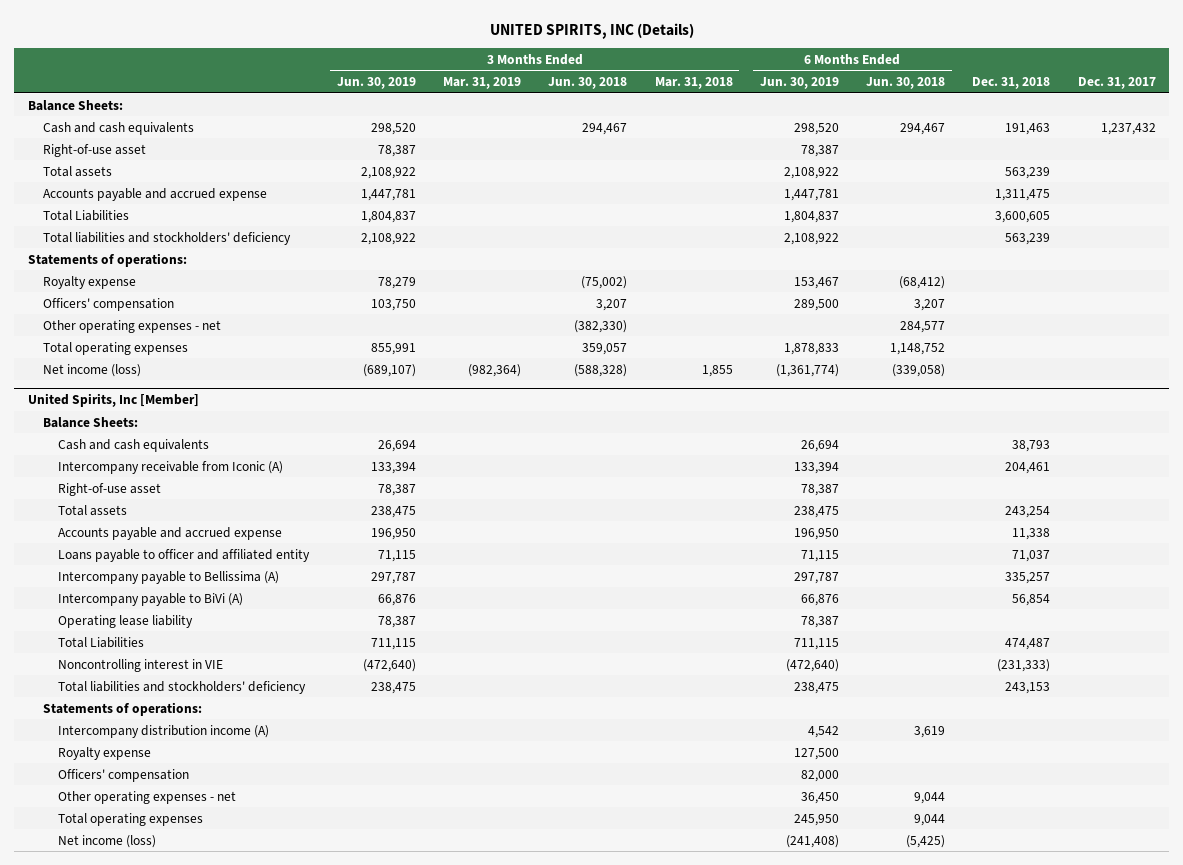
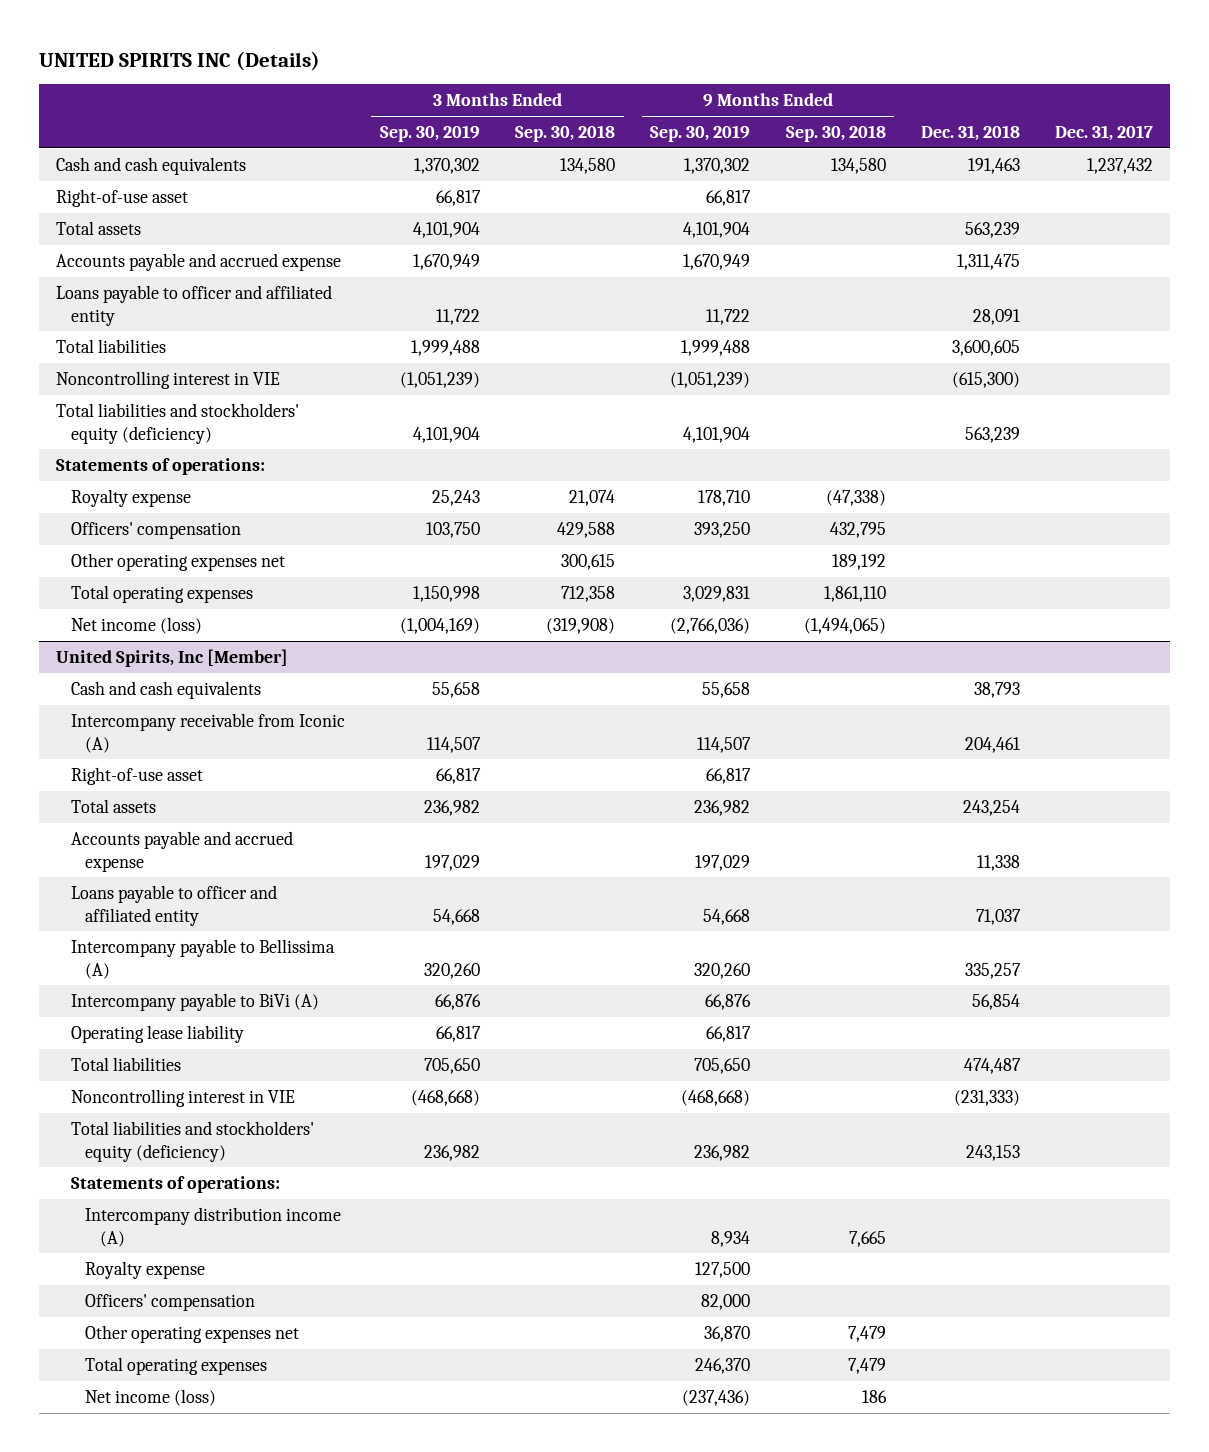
- UNITED SPIRITS, INC (Details)
+ UNITED SPIRITS INC (Details)
- | 3 Months Ended Jun. 30, 2019 | 3 Months Ended Mar. 31, 2019 | 3 Months Ended Jun. 30, 2018 | 3 Months Ended Mar. 31, 2018 | 6 Months Ended Jun. 30, 2019 | 6 Months Ended Jun. 30, 2018 | Dec. 31, 2018 | Dec. 31, 2017
+ | 3 Months Ended Sep. 30, 2019 | 3 Months Ended Sep. 30, 2018 | 9 Months Ended Sep. 30, 2019 | 9 Months Ended Sep. 30, 2018 | Dec. 31, 2018 | Dec. 31, 2017
- Balance Sheets:
- Total Liabilities | 1,804,837 | | | | 1,804,837 | | 3,600,605 |
- Total liabilities and stockholders' deficiency | 2,108,922 | | | | 2,108,922 | | 563,239 |
+ Loans payable to officer and affiliated entity | 11,722 | | 11,722 | | 28,091 |
+ Total liabilities | 1,999,488 | | 1,999,488 | | 3,600,605 |
+ Noncontrolling interest in VIE | (1,051,239) | | (1,051,239) | | (615,300) |
+ Total liabilities and stockholders' equity (deficiency) | 4,101,904 | | 4,101,904 | | 563,239 |
- Other operating expenses - net | | | (382,330) | | | 284,577 | |
+ Other operating expenses net | | 300,615 | | 189,192 | |
@ United Spirits, Inc [Member]
- Balance Sheets:
- Total Liabilities | 711,115 | | | | 711,115 | | 474,487 |
+ Total liabilities | 705,650 | | 705,650 | | 474,487 |
- Total liabilities and stockholders' deficiency | 238,475 | | | | 238,475 | | 243,153 |
+ Total liabilities and stockholders' equity (deficiency) | 236,982 | | 236,982 | | 243,153 |
- Other operating expenses - net | | | | | 36,450 | 9,044 | |
+ Other operating expenses net | | | 36,870 | 7,479 | |

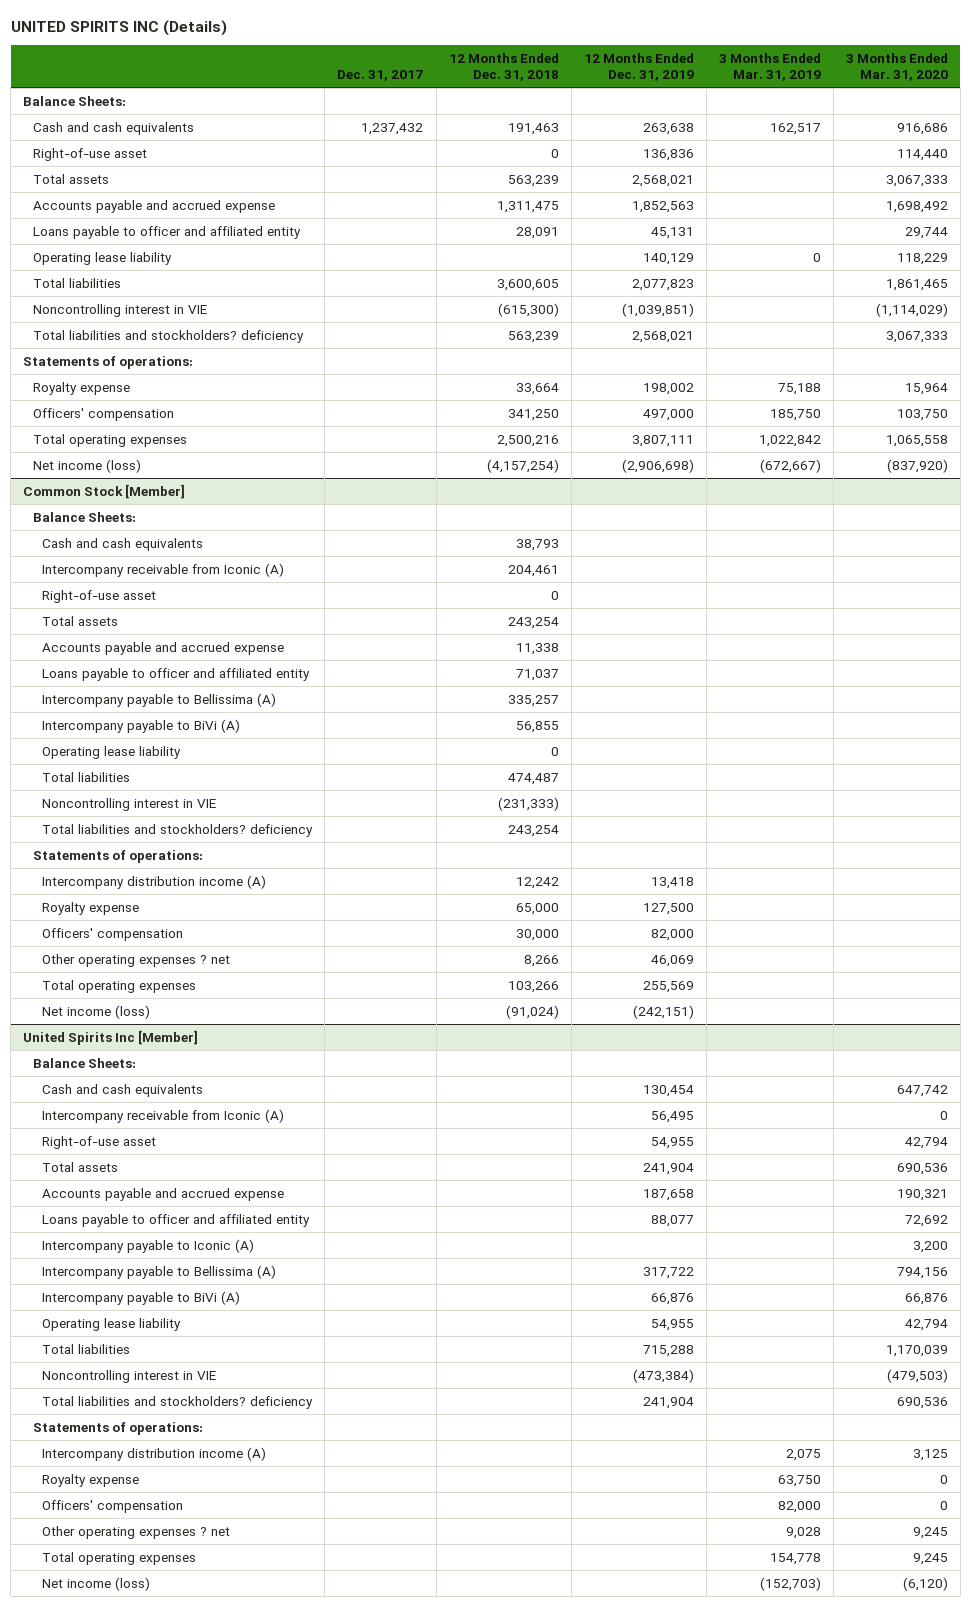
- | 3 Months Ended Sep. 30, 2019 | 3 Months Ended Sep. 30, 2018 | 9 Months Ended Sep. 30, 2019 | 9 Months Ended Sep. 30, 2018 | Dec. 31, 2018 | Dec. 31, 2017
+ | Dec. 31, 2017 | 12 Months Ended Dec. 31, 2018 | 12 Months Ended Dec. 31, 2019 | 3 Months Ended Mar. 31, 2019 | 3 Months Ended Mar. 31, 2020
+ Balance Sheets:
+ Operating lease liability | | | 140,129 | 0 | 118,229
- Total liabilities and stockholders' equity (deficiency) | 4,101,904 | | 4,101,904 | | 563,239 |
+ Total liabilities and stockholders? deficiency | | 563,239 | 2,568,021 | | 3,067,333
- Other operating expenses net | | 300,615 | | 189,192 | |
- United Spirits, Inc [Member]
+ Common Stock [Member]
+ Balance Sheets:
+ Cash and cash equivalents | | 38,793 | | |
+ Intercompany receivable from Iconic (A) | | 204,461 | | |
+ Right-of-use asset | | 0 | | |
+ Total assets | | 243,254 | | |
+ Accounts payable and accrued expense | | 11,338 | | |
+ Loans payable to officer and affiliated entity | | 71,037 | | |
+ Intercompany payable to Bellissima (A) | | 335,257 | | |
+ Intercompany payable to BiVi (A) | | 56,855 | | |
+ Operating lease liability | | 0 | | |
+ Total liabilities | | 474,487 | | |
+ Noncontrolling interest in VIE | | (231,333) | | |
+ Total liabilities and stockholders? deficiency | | 243,254 | | |
+ Statements of operations:
+ Intercompany distribution income (A) | | 12,242 | 13,418 | |
+ Royalty expense | | 65,000 | 127,500 | |
+ Officers' compensation | | 30,000 | 82,000 | |
+ Other operating expenses ? net | | 8,266 | 46,069 | |
+ Total operating expenses | | 103,266 | 255,569 | |
+ Net income (loss) | | (91,024) | (242,151) | |
+ United Spirits Inc [Member]
+ Balance Sheets:
+ Intercompany payable to Iconic (A) | | | | | 3,200
- Total liabilities and stockholders' equity (deficiency) | 236,982 | | 236,982 | | 243,153 |
+ Total liabilities and stockholders? deficiency | | | 241,904 | | 690,536
- Other operating expenses net | | | 36,870 | 7,479 | |
+ Other operating expenses ? net | | | | 9,028 | 9,245

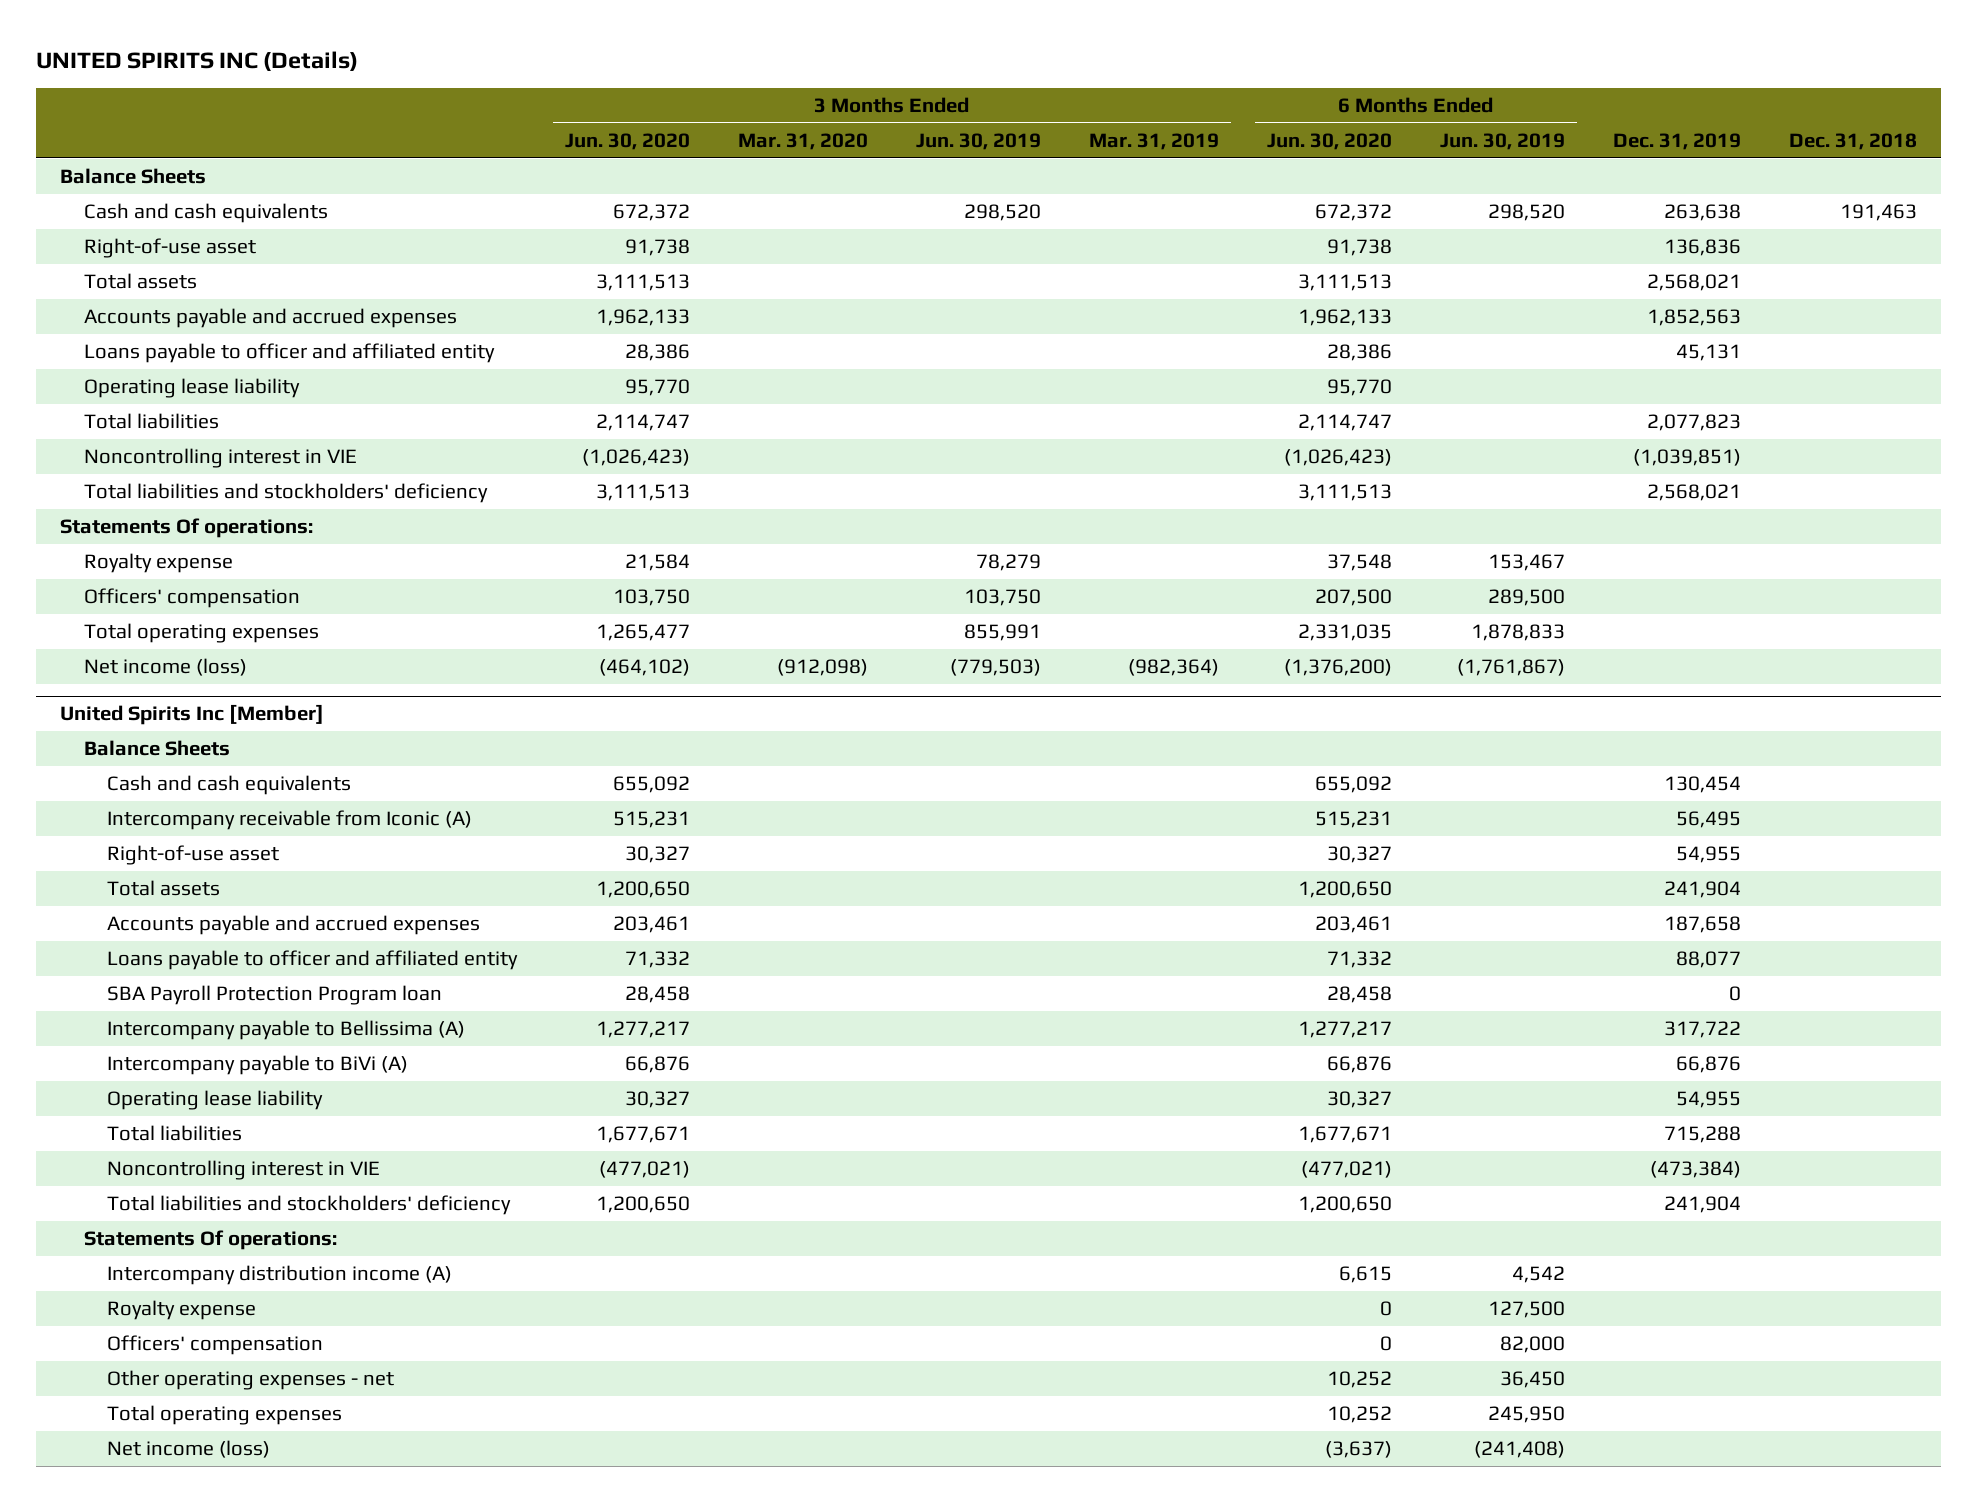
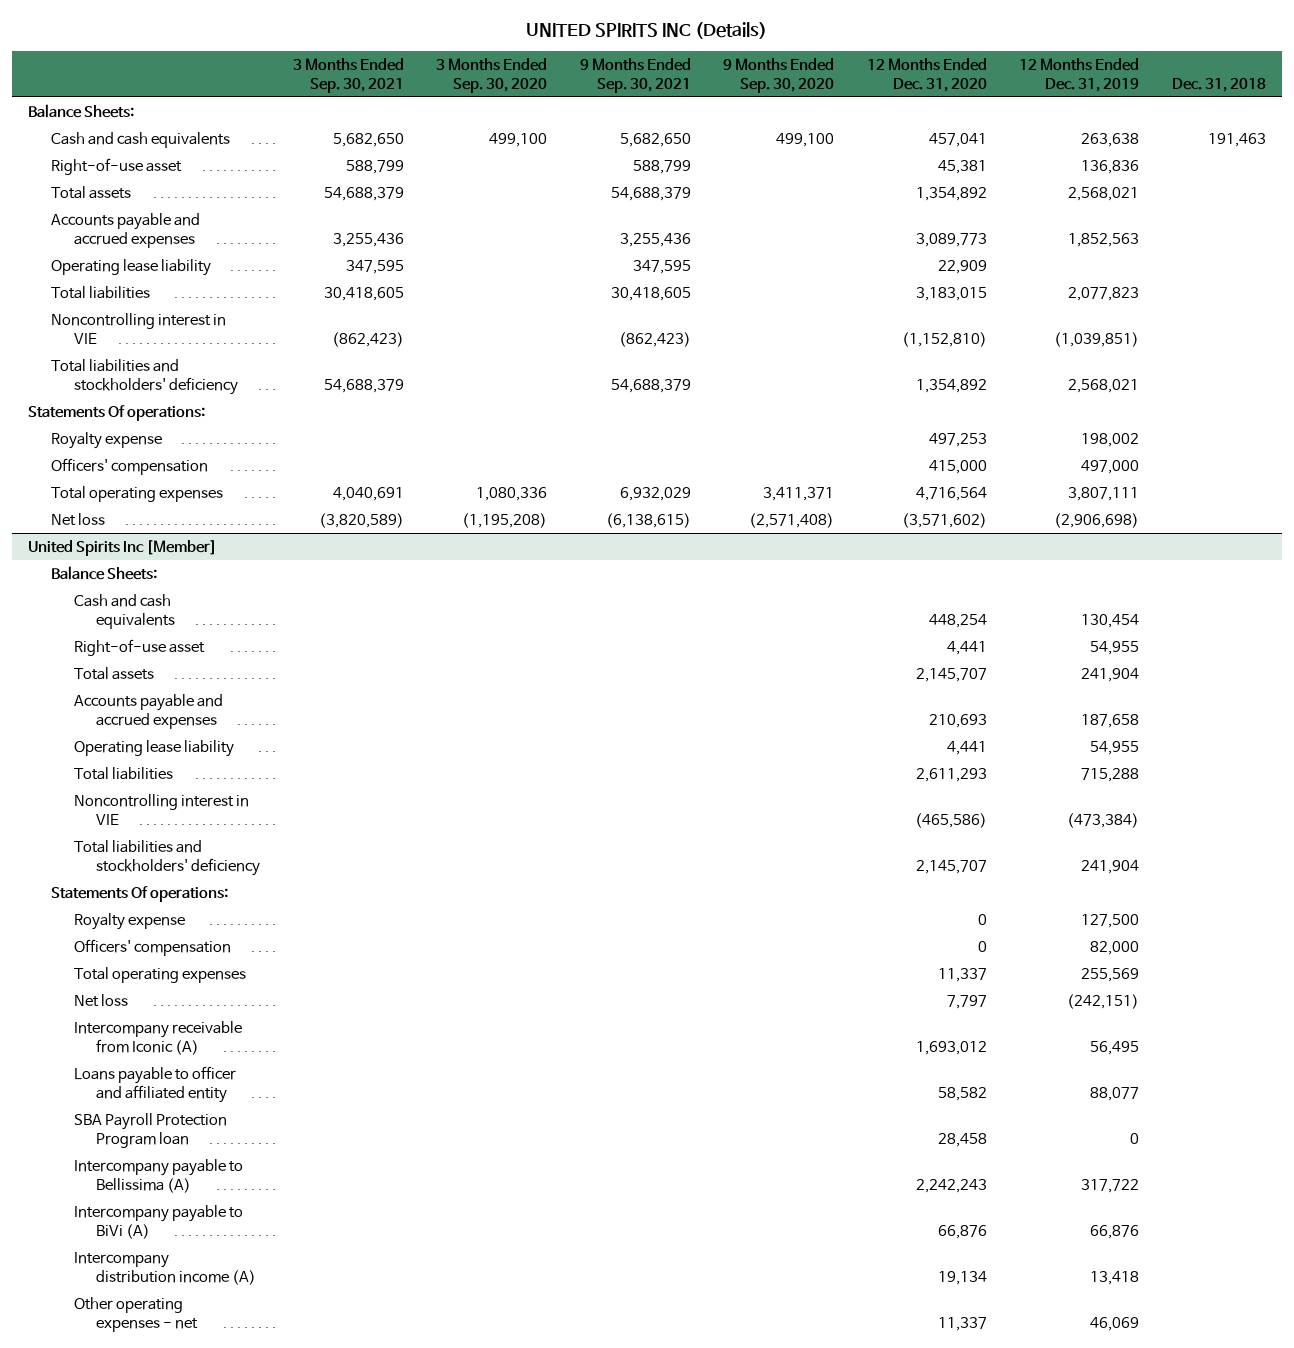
- | 3 Months Ended Jun. 30, 2020 | 3 Months Ended Mar. 31, 2020 | 3 Months Ended Jun. 30, 2019 | 3 Months Ended Mar. 31, 2019 | 6 Months Ended Jun. 30, 2020 | 6 Months Ended Jun. 30, 2019 | Dec. 31, 2019 | Dec. 31, 2018
+ | 3 Months Ended Sep. 30, 2021 | 3 Months Ended Sep. 30, 2020 | 9 Months Ended Sep. 30, 2021 | 9 Months Ended Sep. 30, 2020 | 12 Months Ended Dec. 31, 2020 | 12 Months Ended Dec. 31, 2019 | Dec. 31, 2018
- Balance Sheets
+ Balance Sheets:
- Loans payable to officer and affiliated entity | 28,386 | | | | 28,386 | | 45,131 |
- Net income (loss) | (464,102) | (912,098) | (779,503) | (982,364) | (1,376,200) | (1,761,867) | |
+ Net loss | (3,820,589) | (1,195,208) | (6,138,615) | (2,571,408) | (3,571,602) | (2,906,698) |
@ United Spirits Inc [Member]
- Balance Sheets
+ Balance Sheets:
- Net income (loss) | | | | | (3,637) | (241,408) | |
+ Net loss | | | | | 7,797 | (242,151) |
moved down: Intercompany receivable from Iconic (A) | | | | | 1,693,012 | 56,495 |
moved down: Loans payable to officer and affiliated entity | | | | | 58,582 | 88,077 |
moved down: SBA Payroll Protection Program loan | | | | | 28,458 | 0 |
moved down: Intercompany payable to Bellissima (A) | | | | | 2,242,243 | 317,722 |
moved down: Intercompany payable to BiVi (A) | | | | | 66,876 | 66,876 |
moved down: Intercompany distribution income (A) | | | | | 19,134 | 13,418 |
moved down: Other operating expenses - net | | | | | 11,337 | 46,069 |

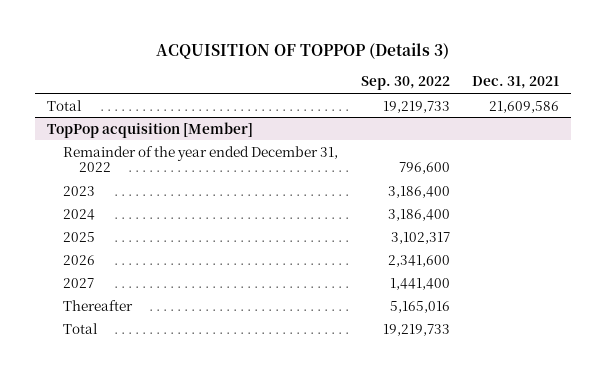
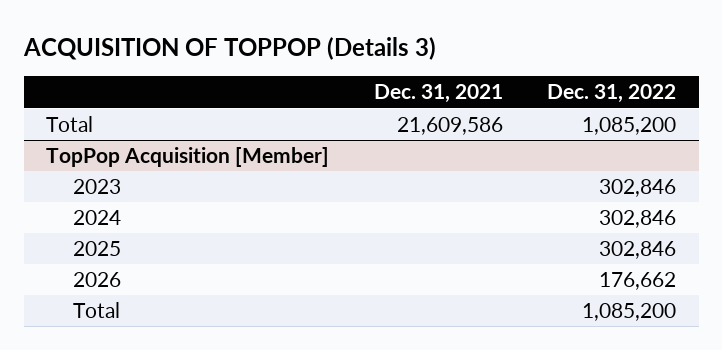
- | Sep. 30, 2022 | Dec. 31, 2021
+ | Dec. 31, 2021 | Dec. 31, 2022
- TopPop acquisition [Member]
- Remainder of the year ended December 31, 2022 | 796,600 |
+ TopPop Acquisition [Member]
- 2027 | 1,441,400 |
- Thereafter | 5,165,016 |

